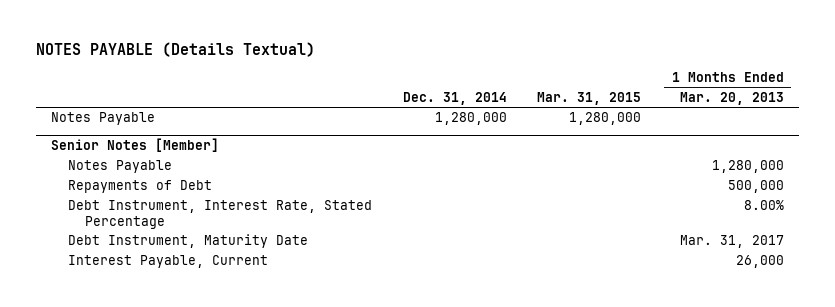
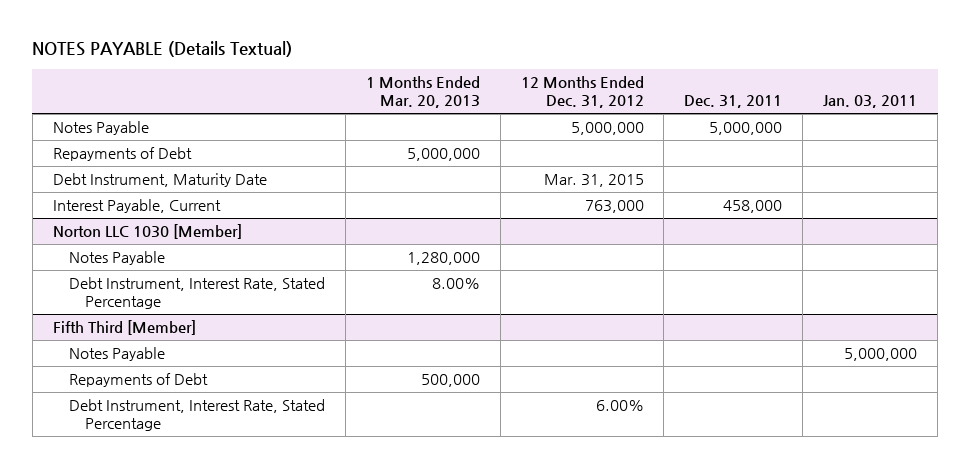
- | Dec. 31, 2014 | Mar. 31, 2015 | 1 Months Ended Mar. 20, 2013
+ | 1 Months Ended Mar. 20, 2013 | 12 Months Ended Dec. 31, 2012 | Dec. 31, 2011 | Jan. 03, 2011
- Senior Notes [Member]
+ Repayments of Debt | 5,000,000 | | |
+ Debt Instrument, Maturity Date | | Mar. 31, 2015 | |
+ Interest Payable, Current | | 763,000 | 458,000 |
+ Norton LLC 1030 [Member]
- Repayments of Debt | | | 500,000
- Debt Instrument, Maturity Date | | | Mar. 31, 2017
- Interest Payable, Current | | | 26,000
+ Fifth Third [Member]
+ Notes Payable | | | | 5,000,000
+ Repayments of Debt | 500,000 | | |
+ Debt Instrument, Interest Rate, Stated Percentage | | 6.00% | |

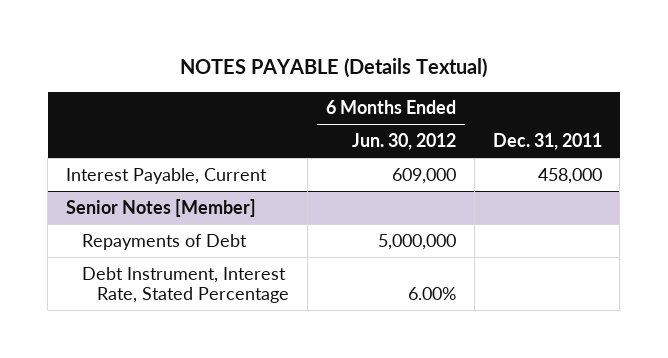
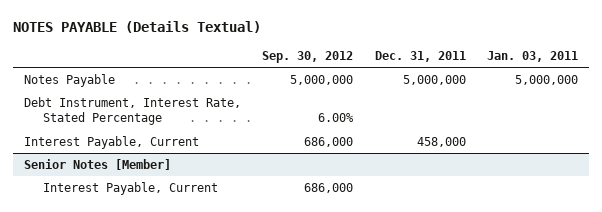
- | 6 Months Ended Jun. 30, 2012 | Dec. 31, 2011
+ | Sep. 30, 2012 | Dec. 31, 2011 | Jan. 03, 2011
+ Notes Payable | 5,000,000 | 5,000,000 | 5,000,000
+ Debt Instrument, Interest Rate, Stated Percentage | 6.00% | |
@ Senior Notes [Member]
- Repayments of Debt | 5,000,000 |
- Debt Instrument, Interest Rate, Stated Percentage | 6.00% |
+ Interest Payable, Current | 686,000 | |

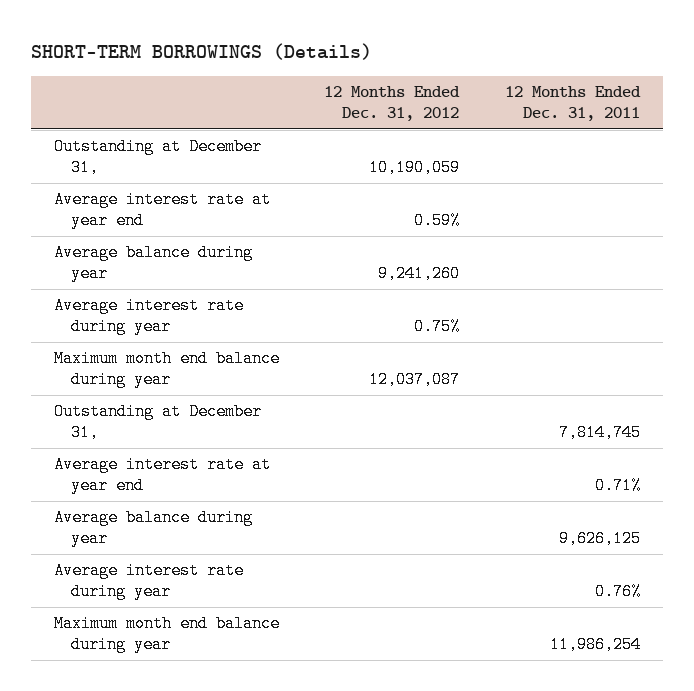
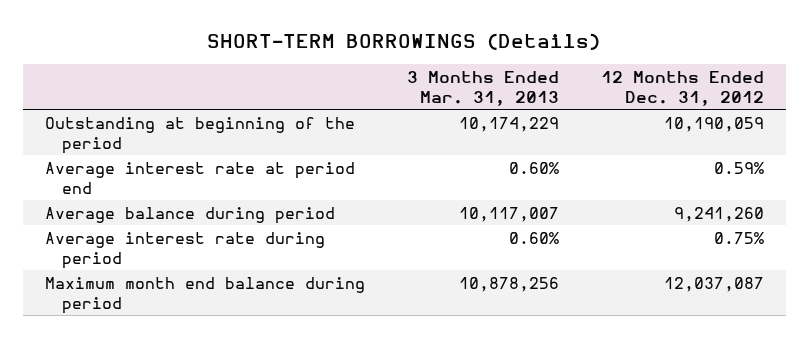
- | 12 Months Ended Dec. 31, 2012 | 12 Months Ended Dec. 31, 2011
+ | 3 Months Ended Mar. 31, 2013 | 12 Months Ended Dec. 31, 2012
- Outstanding at December 31, | 10,190,059 |
- Average interest rate at year end | 0.59% |
- Average balance during year | 9,241,260 |
- Average interest rate during year | 0.75% |
- Maximum month end balance during year | 12,037,087 |
- Outstanding at December 31, | | 7,814,745
- Average interest rate at year end | | 0.71%
- Average balance during year | | 9,626,125
- Average interest rate during year | | 0.76%
- Maximum month end balance during year | | 11,986,254
+ Outstanding at beginning of the period | 10,174,229 | 10,190,059
+ Average interest rate at period end | 0.60% | 0.59%
+ Average balance during period | 10,117,007 | 9,241,260
+ Average interest rate during period | 0.60% | 0.75%
+ Maximum month end balance during period | 10,878,256 | 12,037,087

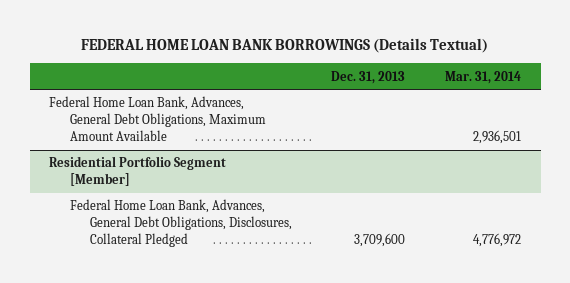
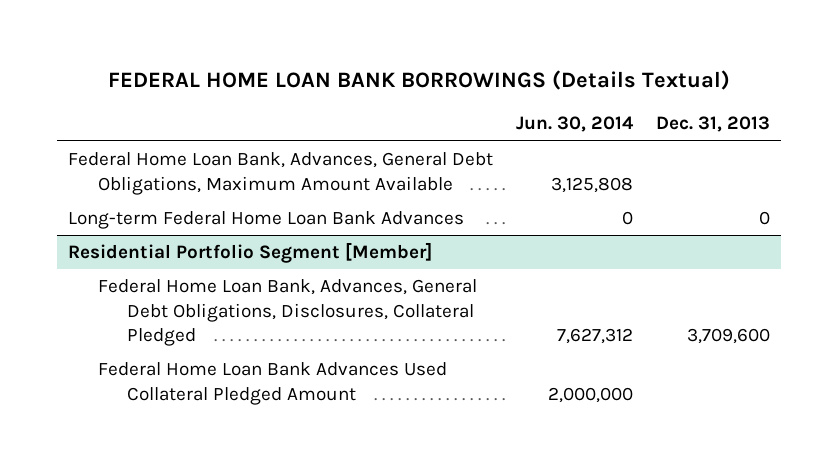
- | Dec. 31, 2013 | Mar. 31, 2014
+ | Jun. 30, 2014 | Dec. 31, 2013
+ Long-term Federal Home Loan Bank Advances | 0 | 0
@ Residential Portfolio Segment [Member]
+ Federal Home Loan Bank Advances Used Collateral Pledged Amount | 2,000,000 |

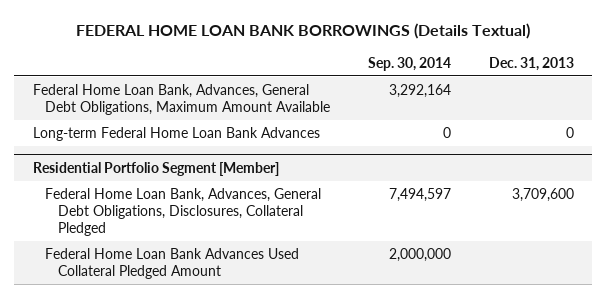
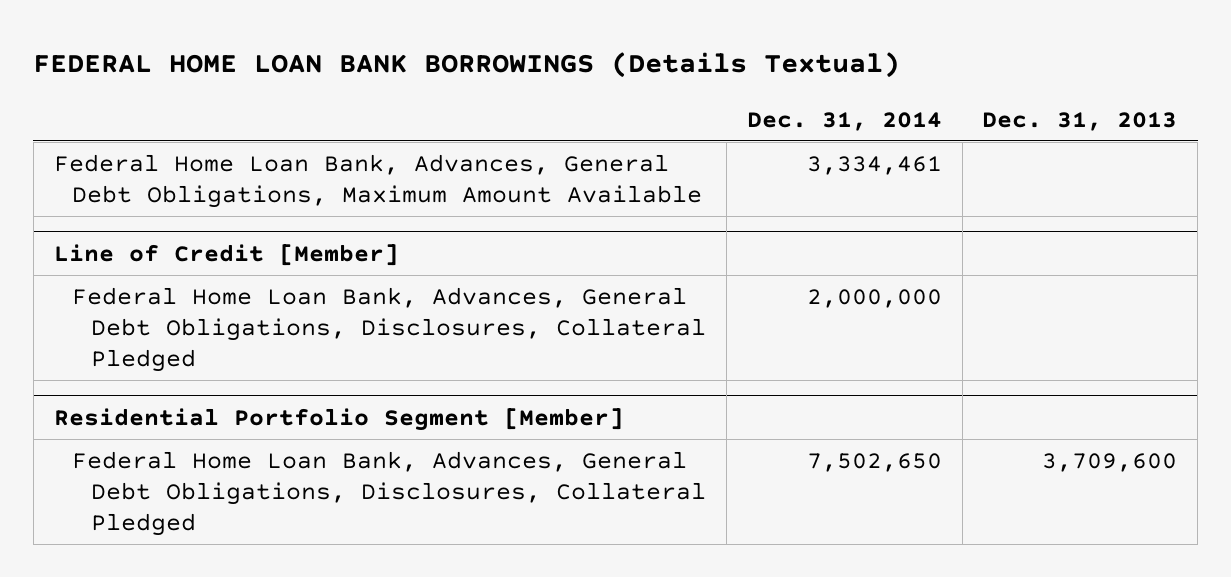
- | Sep. 30, 2014 | Dec. 31, 2013
+ | Dec. 31, 2014 | Dec. 31, 2013
- Long-term Federal Home Loan Bank Advances | 0 | 0
+ Line of Credit [Member]
+ Federal Home Loan Bank, Advances, General Debt Obligations, Disclosures, Collateral Pledged | 2,000,000 |
@ Residential Portfolio Segment [Member]
- Federal Home Loan Bank Advances Used Collateral Pledged Amount | 2,000,000 |

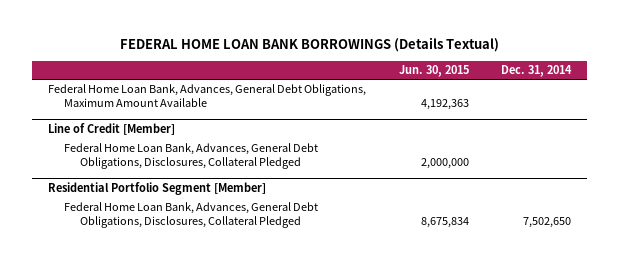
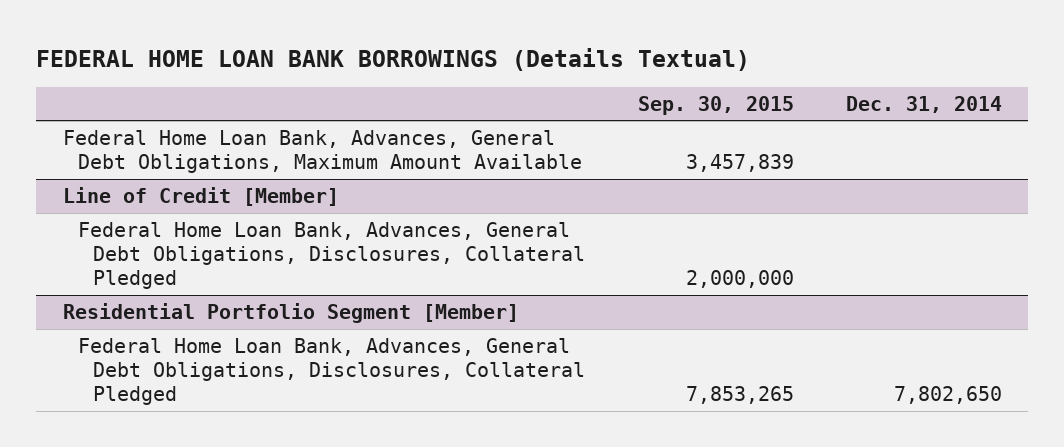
- | Jun. 30, 2015 | Dec. 31, 2014
+ | Sep. 30, 2015 | Dec. 31, 2014
@ Residential Portfolio Segment [Member]
- Federal Home Loan Bank, Advances, General Debt Obligations, Disclosures, Collateral Pledged | 8,675,834 | 7,502,650
+ Federal Home Loan Bank, Advances, General Debt Obligations, Disclosures, Collateral Pledged | 7,853,265 | 7,802,650

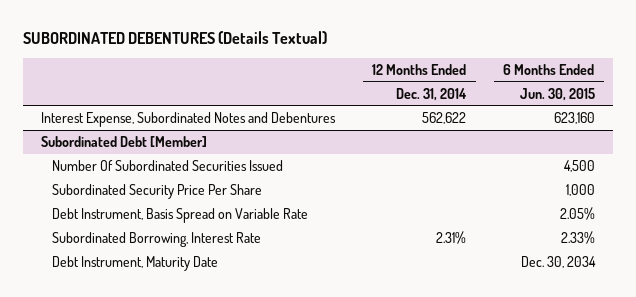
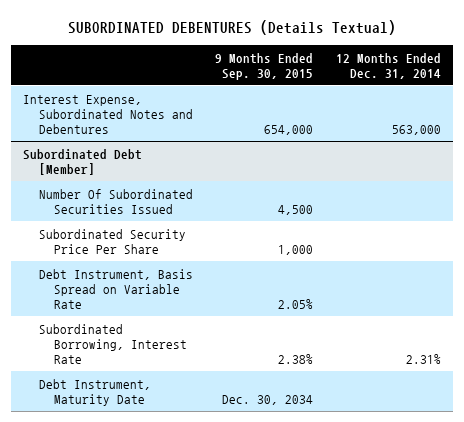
- | 12 Months Ended Dec. 31, 2014 | 6 Months Ended Jun. 30, 2015
+ | 9 Months Ended Sep. 30, 2015 | 12 Months Ended Dec. 31, 2014
- Interest Expense, Subordinated Notes and Debentures | 562,622 | 623,160
+ Interest Expense, Subordinated Notes and Debentures | 654,000 | 563,000

